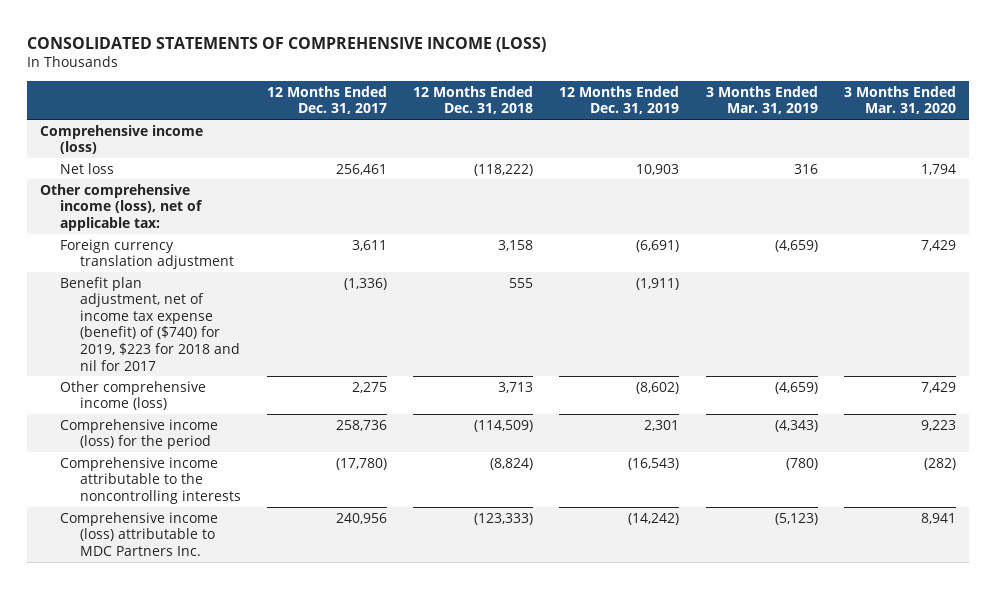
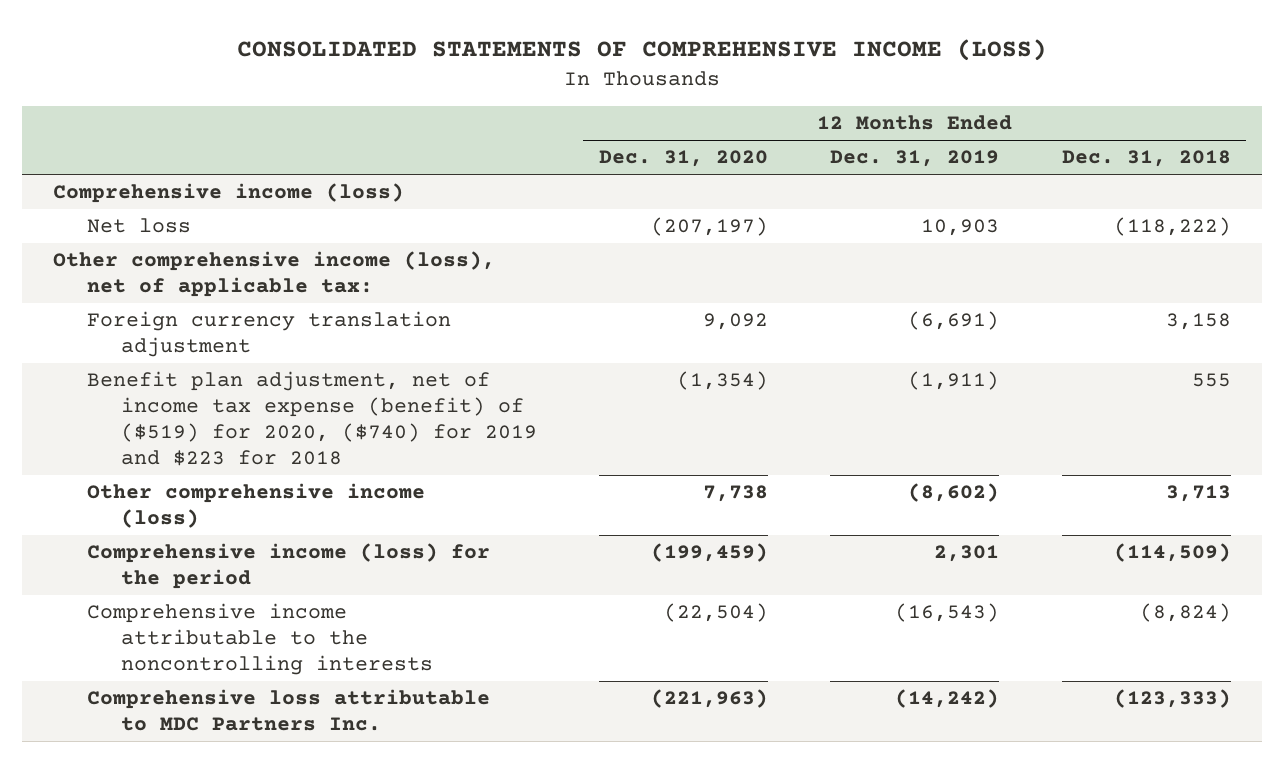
- | 12 Months Ended Dec. 31, 2017 | 12 Months Ended Dec. 31, 2018 | 12 Months Ended Dec. 31, 2019 | 3 Months Ended Mar. 31, 2019 | 3 Months Ended Mar. 31, 2020
+ | 12 Months Ended Dec. 31, 2020 | 12 Months Ended Dec. 31, 2019 | 12 Months Ended Dec. 31, 2018
- Benefit plan adjustment, net of income tax expense (benefit) of ($740) for 2019, $223 for 2018 and nil for 2017 | (1,336) | 555 | (1,911) | |
+ Benefit plan adjustment, net of income tax expense (benefit) of ($519) for 2020, ($740) for 2019 and $223 for 2018 | (1,354) | (1,911) | 555
- Comprehensive income (loss) attributable to MDC Partners Inc. | 240,956 | (123,333) | (14,242) | (5,123) | 8,941
+ Comprehensive loss attributable to MDC Partners Inc. | (221,963) | (14,242) | (123,333)

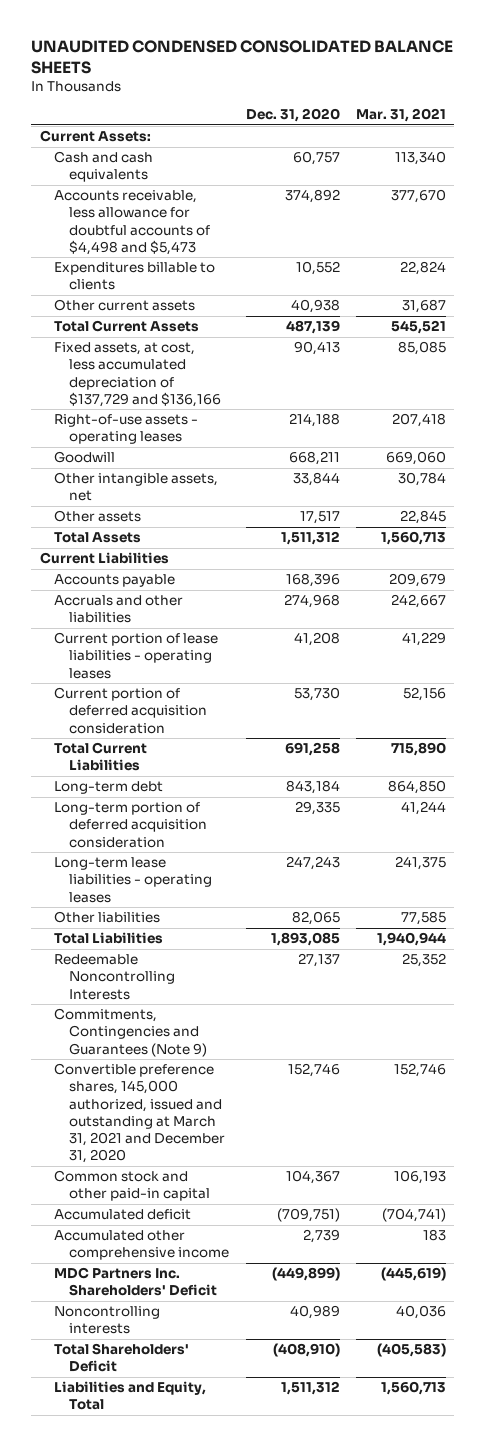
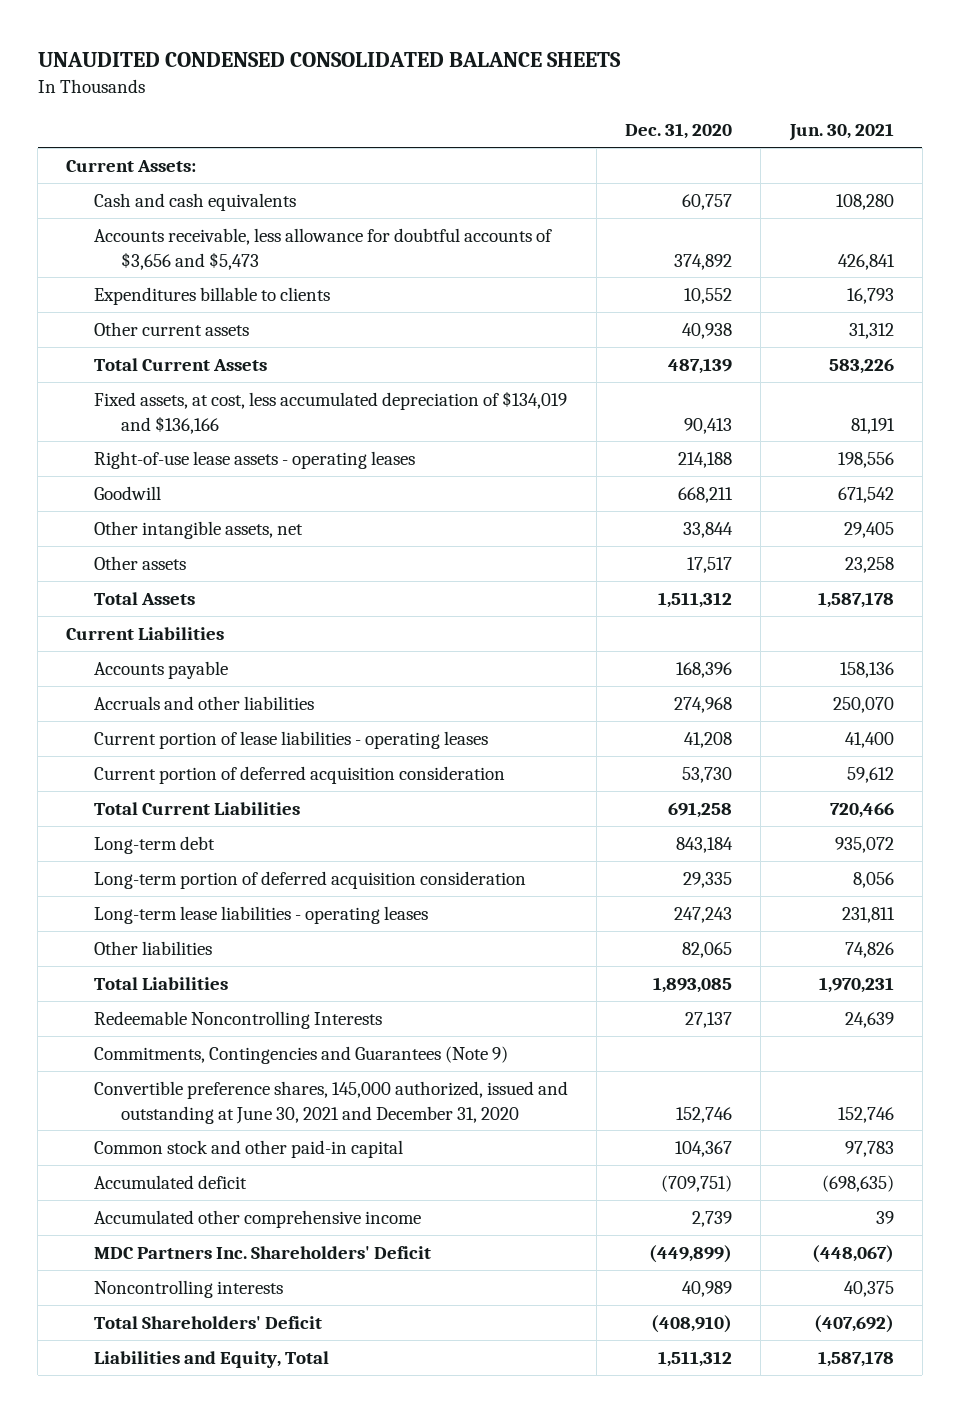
- | Dec. 31, 2020 | Mar. 31, 2021
+ | Dec. 31, 2020 | Jun. 30, 2021
- Accounts receivable, less allowance for doubtful accounts of $4,498 and $5,473 | 374,892 | 377,670
+ Accounts receivable, less allowance for doubtful accounts of $3,656 and $5,473 | 374,892 | 426,841
- Fixed assets, at cost, less accumulated depreciation of $137,729 and $136,166 | 90,413 | 85,085
- Right-of-use assets - operating leases | 214,188 | 207,418
+ Fixed assets, at cost, less accumulated depreciation of $134,019 and $136,166 | 90,413 | 81,191
+ Right-of-use lease assets - operating leases | 214,188 | 198,556
- Convertible preference shares, 145,000 authorized, issued and outstanding at March 31, 2021 and December 31, 2020 | 152,746 | 152,746
+ Convertible preference shares, 145,000 authorized, issued and outstanding at June 30, 2021 and December 31, 2020 | 152,746 | 152,746

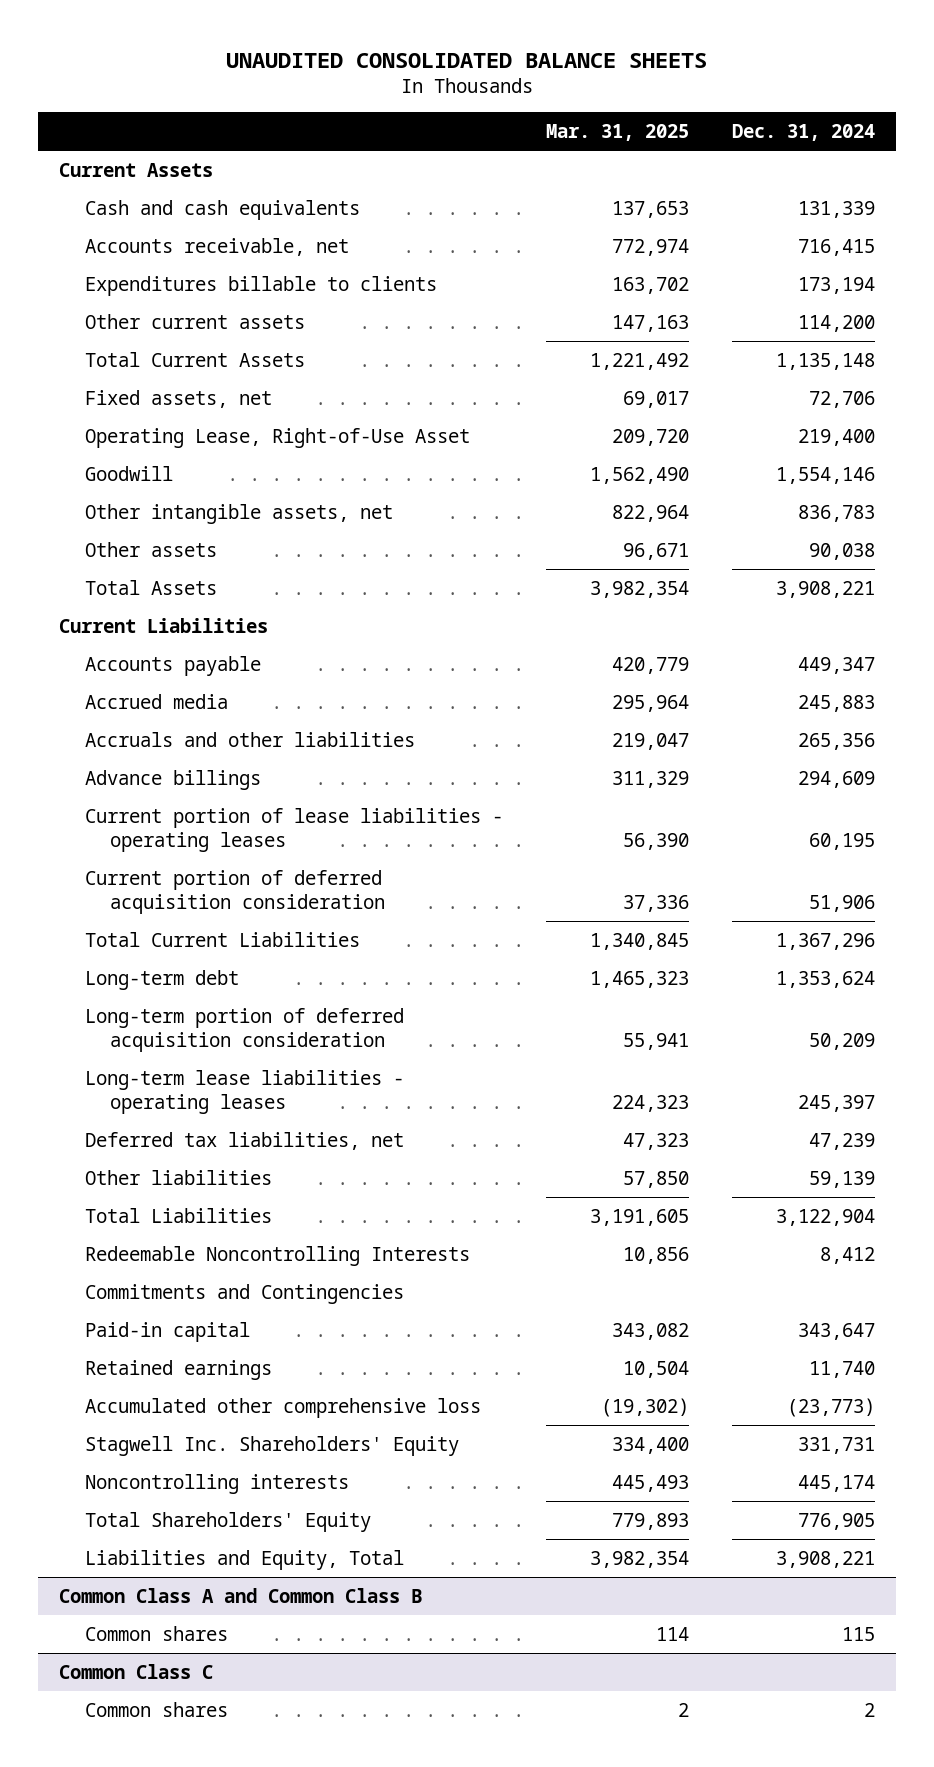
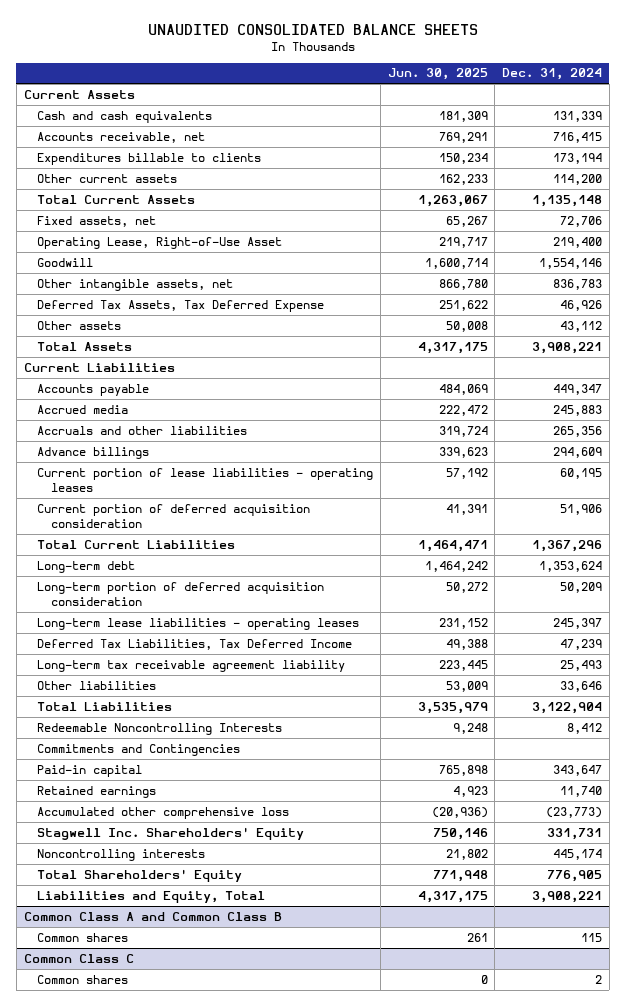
- | Mar. 31, 2025 | Dec. 31, 2024
+ | Jun. 30, 2025 | Dec. 31, 2024
- Other assets | 96,671 | 90,038
+ Deferred Tax Assets, Tax Deferred Expense | 251,622 | 46,926
+ Other assets | 50,008 | 43,112
- Deferred tax liabilities, net | 47,323 | 47,239
- Other liabilities | 57,850 | 59,139
+ Deferred Tax Liabilities, Tax Deferred Income | 49,388 | 47,239
+ Long-term tax receivable agreement liability | 223,445 | 25,493
+ Other liabilities | 53,009 | 33,646

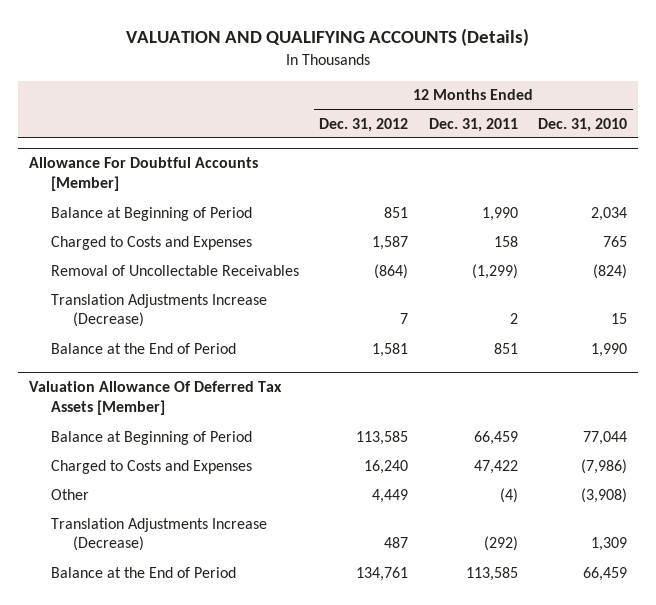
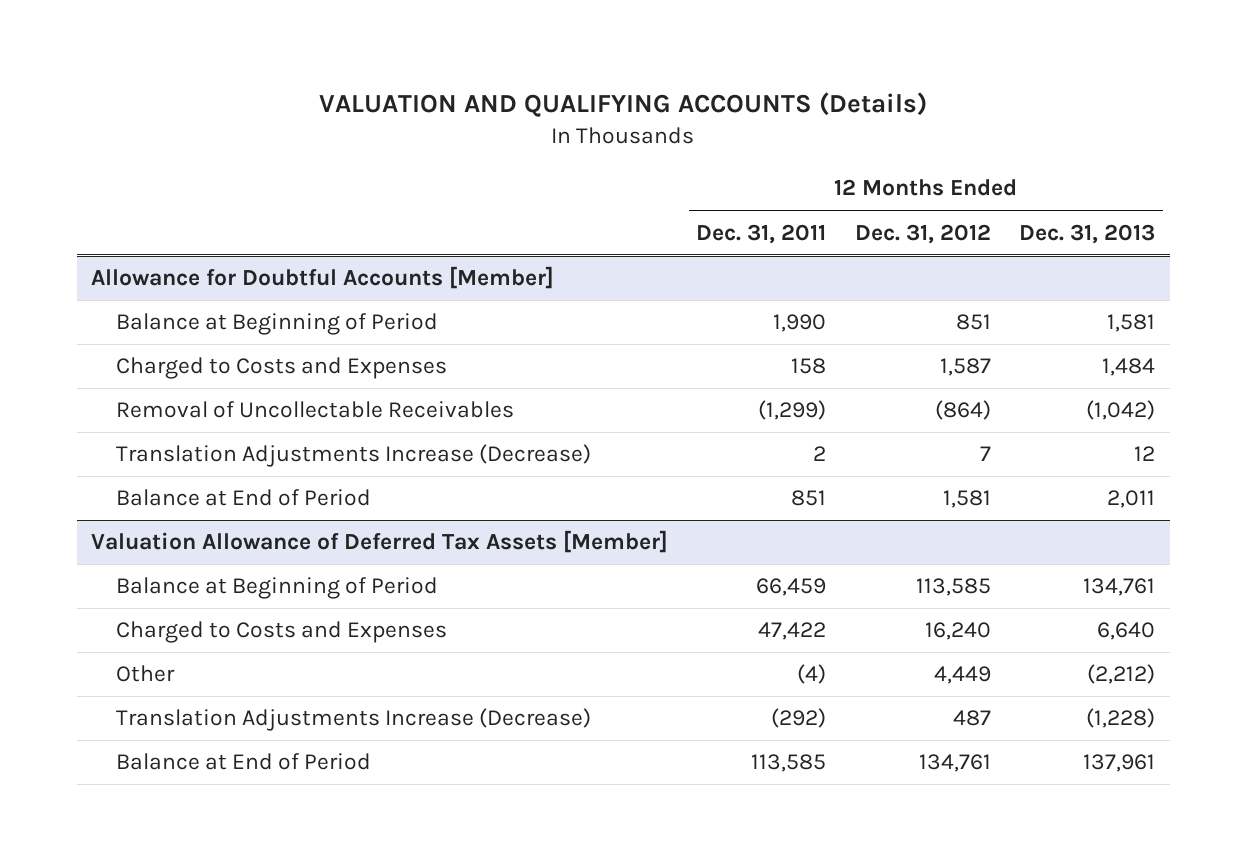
- | 12 Months Ended Dec. 31, 2012 | 12 Months Ended Dec. 31, 2011 | 12 Months Ended Dec. 31, 2010
+ | 12 Months Ended Dec. 31, 2011 | 12 Months Ended Dec. 31, 2012 | 12 Months Ended Dec. 31, 2013
- Allowance For Doubtful Accounts [Member]
+ Allowance for Doubtful Accounts [Member]
- Balance at the End of Period | 1,581 | 851 | 1,990
- Valuation Allowance Of Deferred Tax Assets [Member]
+ Balance at End of Period | 851 | 1,581 | 2,011
+ Valuation Allowance of Deferred Tax Assets [Member]
- Balance at the End of Period | 134,761 | 113,585 | 66,459
+ Balance at End of Period | 113,585 | 134,761 | 137,961

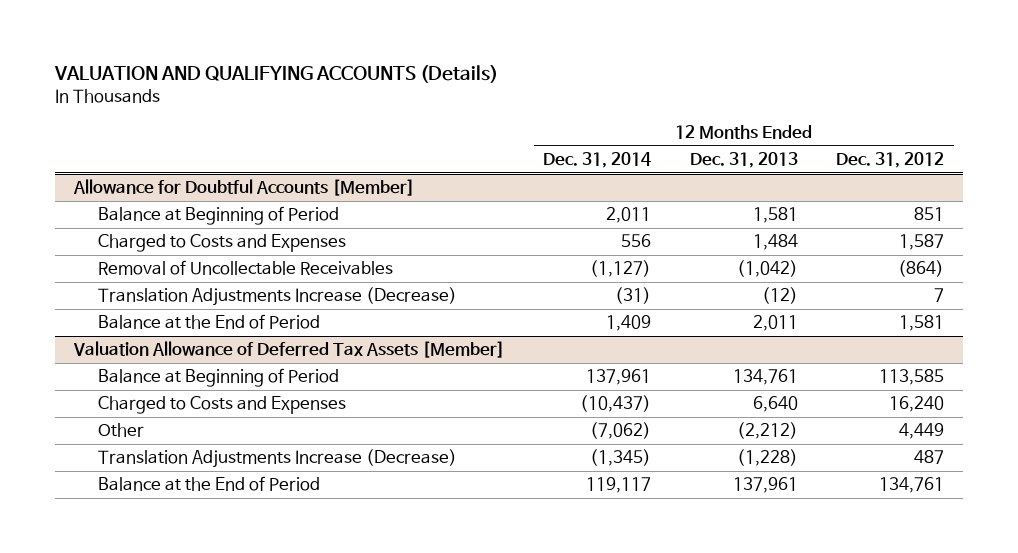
- | 12 Months Ended Dec. 31, 2011 | 12 Months Ended Dec. 31, 2012 | 12 Months Ended Dec. 31, 2013
+ | 12 Months Ended Dec. 31, 2014 | 12 Months Ended Dec. 31, 2013 | 12 Months Ended Dec. 31, 2012
@ Allowance for Doubtful Accounts [Member]
- Translation Adjustments Increase (Decrease) | 2 | 7 | 12
- Balance at End of Period | 851 | 1,581 | 2,011
+ Translation Adjustments Increase (Decrease) | (31) | (12) | 7
+ Balance at the End of Period | 1,409 | 2,011 | 1,581
@ Valuation Allowance of Deferred Tax Assets [Member]
- Balance at End of Period | 113,585 | 134,761 | 137,961
+ Balance at the End of Period | 119,117 | 137,961 | 134,761

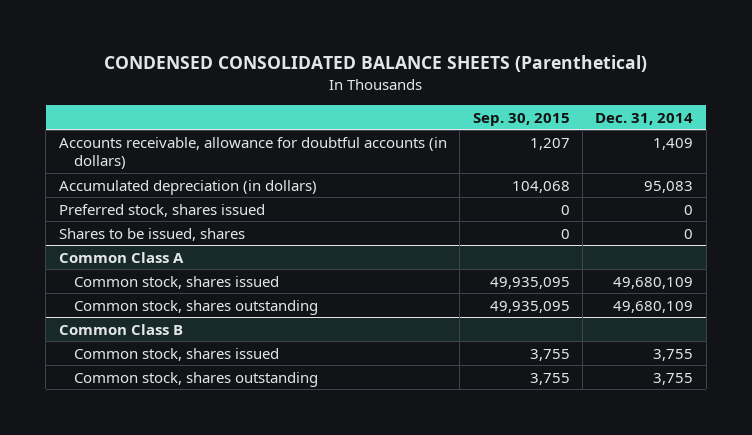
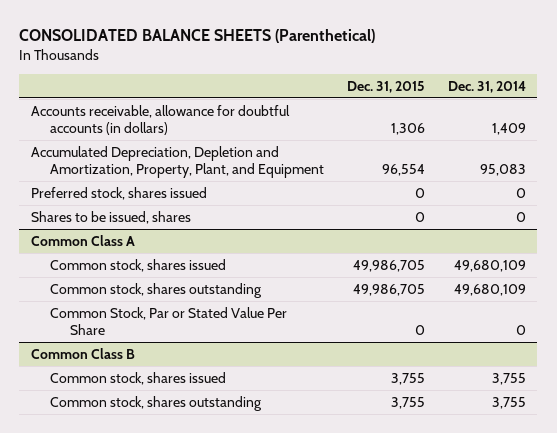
- CONDENSED CONSOLIDATED BALANCE SHEETS (Parenthetical)
+ CONSOLIDATED BALANCE SHEETS (Parenthetical)
- | Sep. 30, 2015 | Dec. 31, 2014
+ | Dec. 31, 2015 | Dec. 31, 2014
- Accumulated depreciation (in dollars) | 104,068 | 95,083
+ Accumulated Depreciation, Depletion and Amortization, Property, Plant, and Equipment | 96,554 | 95,083
@ Common Class A
+ Common Stock, Par or Stated Value Per Share | 0 | 0

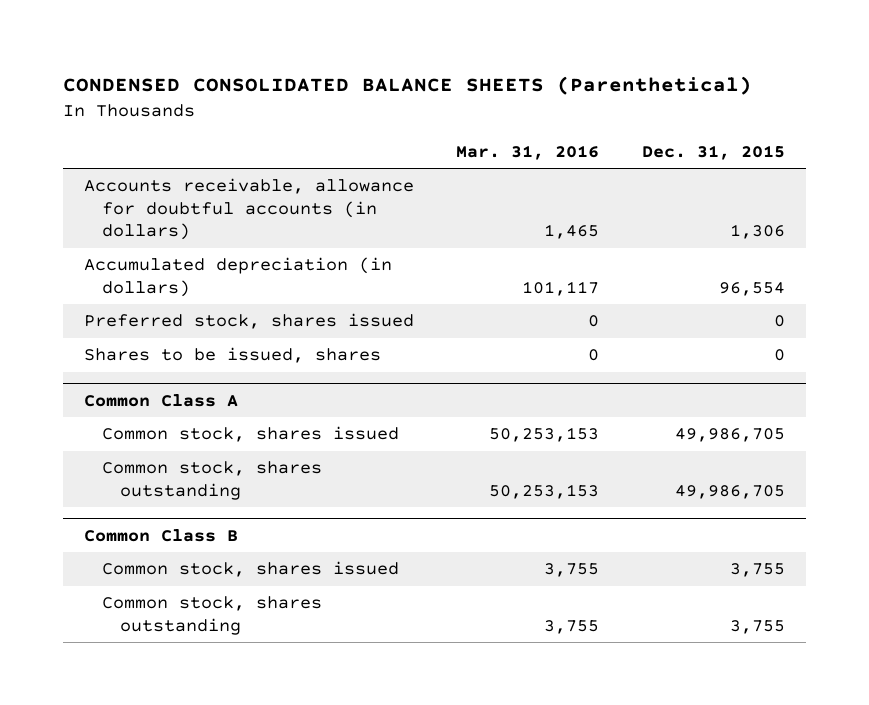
- CONSOLIDATED BALANCE SHEETS (Parenthetical)
+ CONDENSED CONSOLIDATED BALANCE SHEETS (Parenthetical)
- | Dec. 31, 2015 | Dec. 31, 2014
+ | Mar. 31, 2016 | Dec. 31, 2015
- Accumulated Depreciation, Depletion and Amortization, Property, Plant, and Equipment | 96,554 | 95,083
+ Accumulated depreciation (in dollars) | 101,117 | 96,554
@ Common Class A
- Common Stock, Par or Stated Value Per Share | 0 | 0

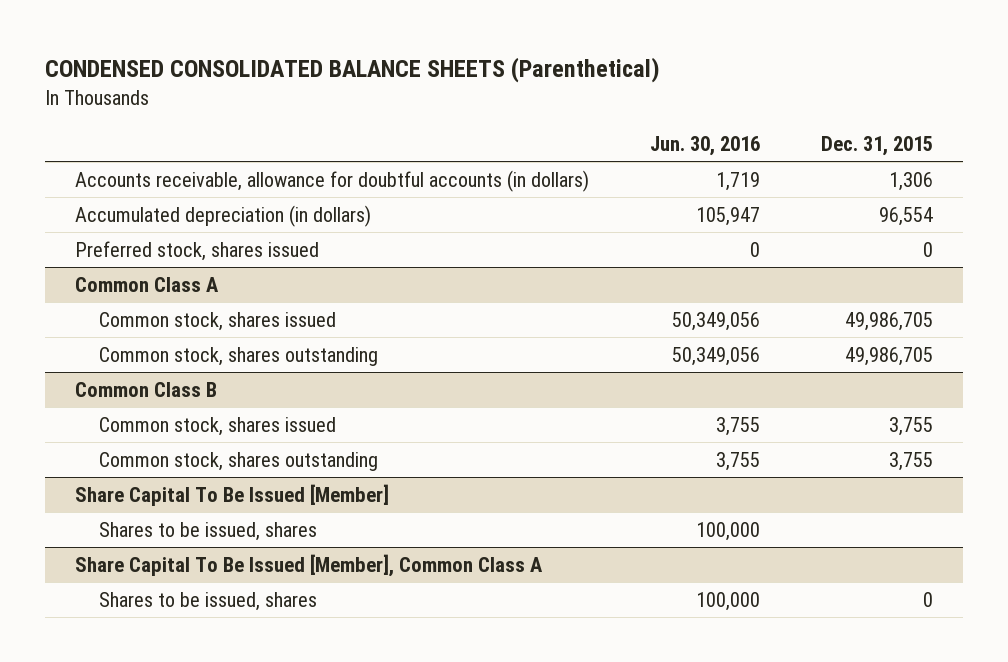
- | Mar. 31, 2016 | Dec. 31, 2015
+ | Jun. 30, 2016 | Dec. 31, 2015
- Shares to be issued, shares | 0 | 0
+ Share Capital To Be Issued [Member]
+ Shares to be issued, shares | 100,000 |
+ Share Capital To Be Issued [Member], Common Class A
+ Shares to be issued, shares | 100,000 | 0

